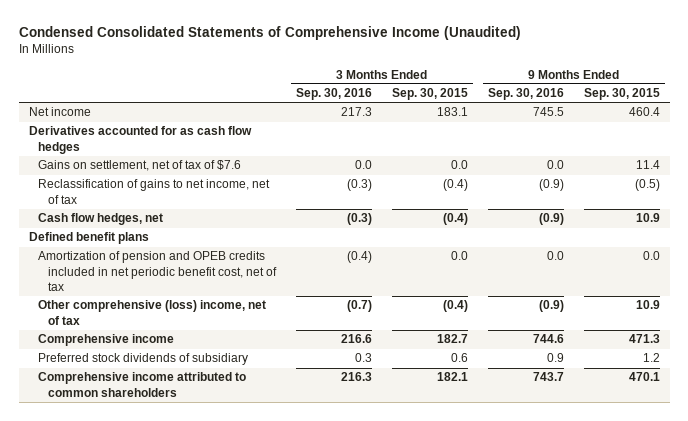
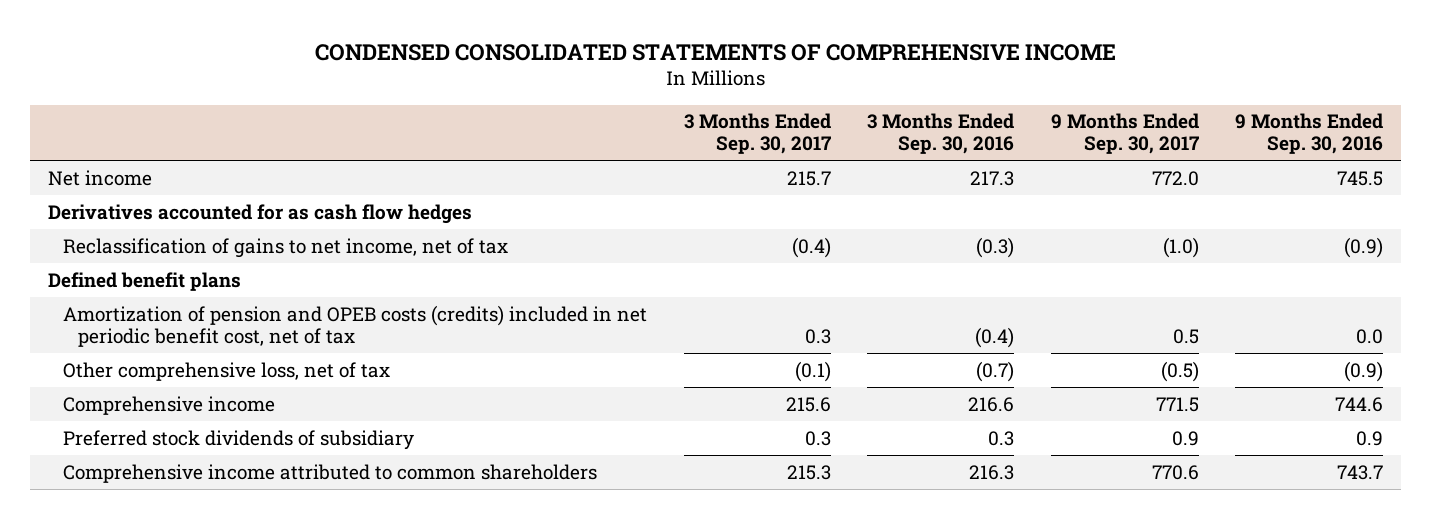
- Condensed Consolidated Statements of Comprehensive Income (Unaudited)
+ CONDENSED CONSOLIDATED STATEMENTS OF COMPREHENSIVE INCOME
- | 3 Months Ended Sep. 30, 2016 | 3 Months Ended Sep. 30, 2015 | 9 Months Ended Sep. 30, 2016 | 9 Months Ended Sep. 30, 2015
+ | 3 Months Ended Sep. 30, 2017 | 3 Months Ended Sep. 30, 2016 | 9 Months Ended Sep. 30, 2017 | 9 Months Ended Sep. 30, 2016
- Gains on settlement, net of tax of $7.6 | 0.0 | 0.0 | 0.0 | 11.4
- Cash flow hedges, net | (0.3) | (0.4) | (0.9) | 10.9
- Amortization of pension and OPEB credits included in net periodic benefit cost, net of tax | (0.4) | 0.0 | 0.0 | 0.0
- Other comprehensive (loss) income, net of tax | (0.7) | (0.4) | (0.9) | 10.9
+ Amortization of pension and OPEB costs (credits) included in net periodic benefit cost, net of tax | 0.3 | (0.4) | 0.5 | 0.0
+ Other comprehensive loss, net of tax | (0.1) | (0.7) | (0.5) | (0.9)

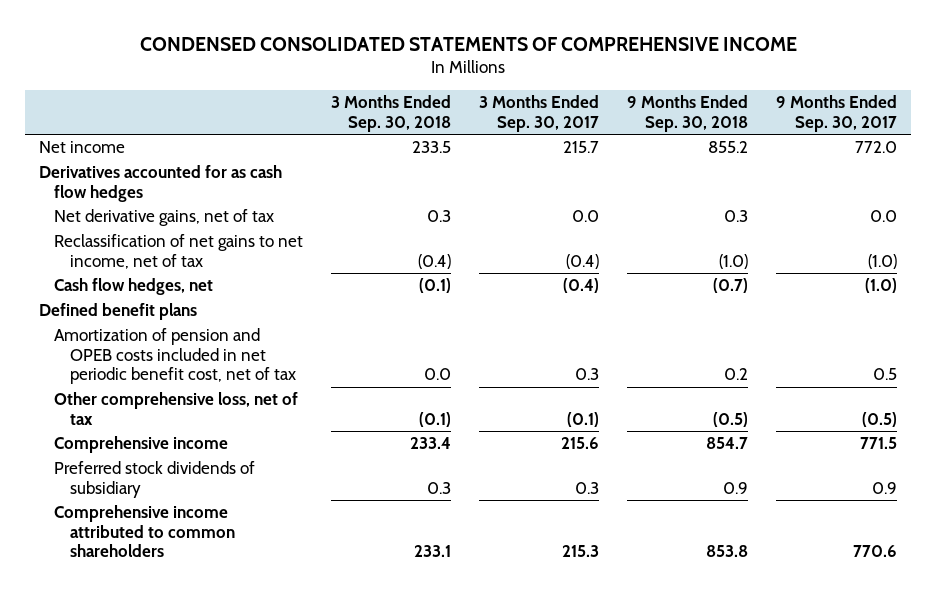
- | 3 Months Ended Sep. 30, 2017 | 3 Months Ended Sep. 30, 2016 | 9 Months Ended Sep. 30, 2017 | 9 Months Ended Sep. 30, 2016
+ | 3 Months Ended Sep. 30, 2018 | 3 Months Ended Sep. 30, 2017 | 9 Months Ended Sep. 30, 2018 | 9 Months Ended Sep. 30, 2017
- Reclassification of gains to net income, net of tax | (0.4) | (0.3) | (1.0) | (0.9)
+ Net derivative gains, net of tax | 0.3 | 0.0 | 0.3 | 0.0
+ Reclassification of net gains to net income, net of tax | (0.4) | (0.4) | (1.0) | (1.0)
+ Cash flow hedges, net | (0.1) | (0.4) | (0.7) | (1.0)
- Amortization of pension and OPEB costs (credits) included in net periodic benefit cost, net of tax | 0.3 | (0.4) | 0.5 | 0.0
+ Amortization of pension and OPEB costs included in net periodic benefit cost, net of tax | 0.0 | 0.3 | 0.2 | 0.5

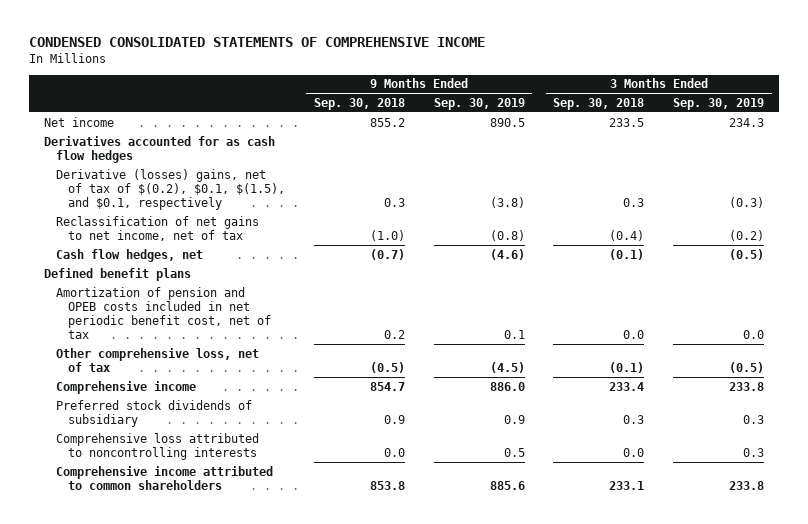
- | 3 Months Ended Sep. 30, 2018 | 3 Months Ended Sep. 30, 2017 | 9 Months Ended Sep. 30, 2018 | 9 Months Ended Sep. 30, 2017
+ | 9 Months Ended Sep. 30, 2018 | 9 Months Ended Sep. 30, 2019 | 3 Months Ended Sep. 30, 2018 | 3 Months Ended Sep. 30, 2019
- Net derivative gains, net of tax | 0.3 | 0.0 | 0.3 | 0.0
+ Derivative (losses) gains, net of tax of $(0.2), $0.1, $(1.5), and $0.1, respectively | 0.3 | (3.8) | 0.3 | (0.3)
+ Comprehensive loss attributed to noncontrolling interests | 0.0 | 0.5 | 0.0 | 0.3

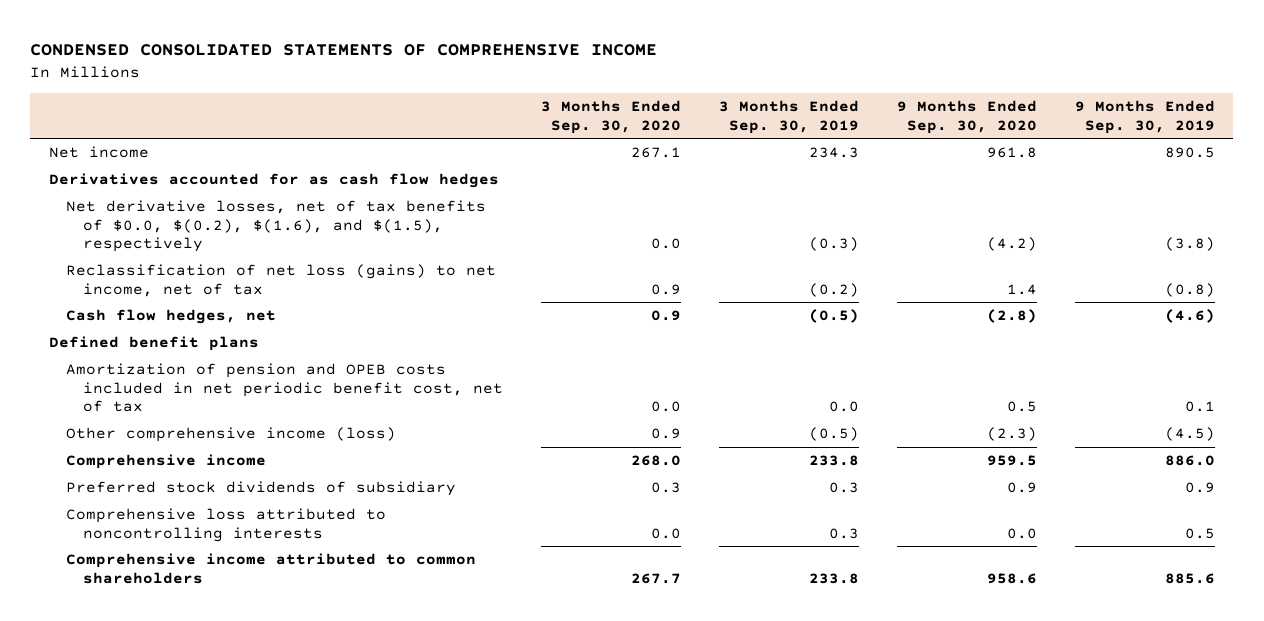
- | 9 Months Ended Sep. 30, 2018 | 9 Months Ended Sep. 30, 2019 | 3 Months Ended Sep. 30, 2018 | 3 Months Ended Sep. 30, 2019
+ | 3 Months Ended Sep. 30, 2020 | 3 Months Ended Sep. 30, 2019 | 9 Months Ended Sep. 30, 2020 | 9 Months Ended Sep. 30, 2019
- Derivative (losses) gains, net of tax of $(0.2), $0.1, $(1.5), and $0.1, respectively | 0.3 | (3.8) | 0.3 | (0.3)
- Reclassification of net gains to net income, net of tax | (1.0) | (0.8) | (0.4) | (0.2)
+ Net derivative losses, net of tax benefits of $0.0, $(0.2), $(1.6), and $(1.5), respectively | 0.0 | (0.3) | (4.2) | (3.8)
+ Reclassification of net loss (gains) to net income, net of tax | 0.9 | (0.2) | 1.4 | (0.8)
- Other comprehensive loss, net of tax | (0.5) | (4.5) | (0.1) | (0.5)
+ Other comprehensive income (loss) | 0.9 | (0.5) | (2.3) | (4.5)

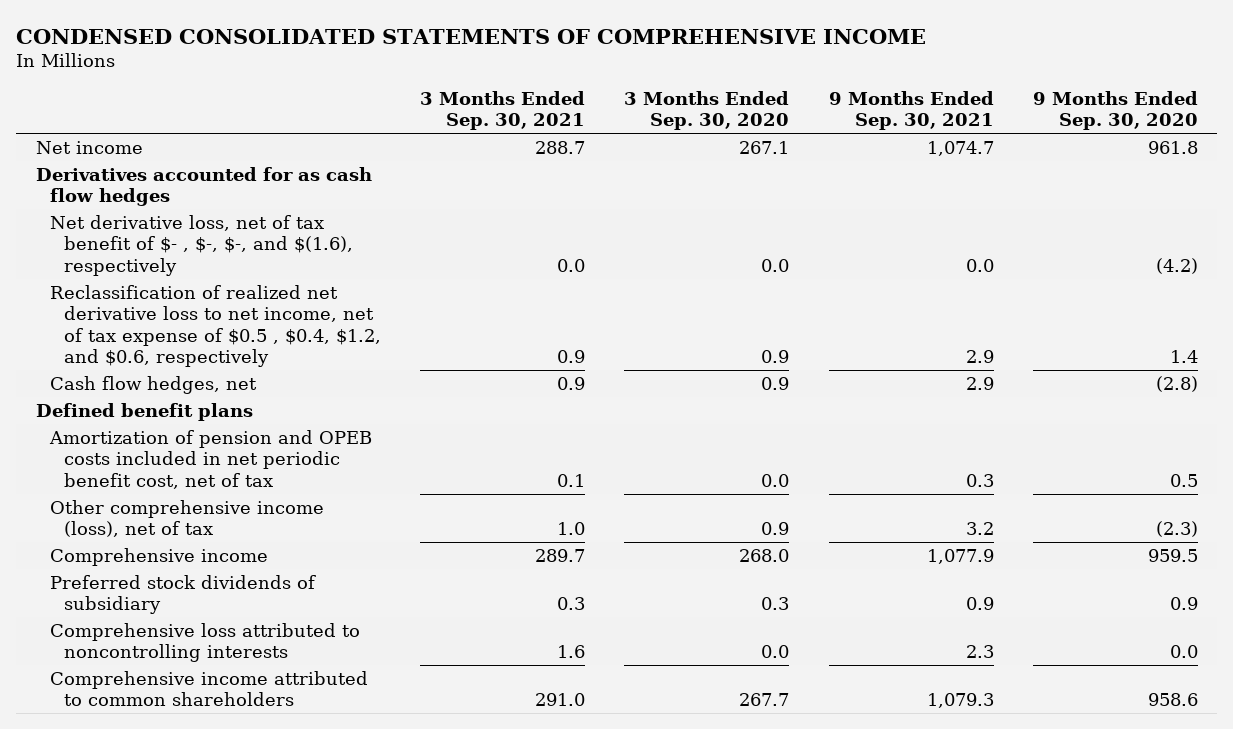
- | 3 Months Ended Sep. 30, 2020 | 3 Months Ended Sep. 30, 2019 | 9 Months Ended Sep. 30, 2020 | 9 Months Ended Sep. 30, 2019
+ | 3 Months Ended Sep. 30, 2021 | 3 Months Ended Sep. 30, 2020 | 9 Months Ended Sep. 30, 2021 | 9 Months Ended Sep. 30, 2020
- Net derivative losses, net of tax benefits of $0.0, $(0.2), $(1.6), and $(1.5), respectively | 0.0 | (0.3) | (4.2) | (3.8)
- Reclassification of net loss (gains) to net income, net of tax | 0.9 | (0.2) | 1.4 | (0.8)
+ Net derivative loss, net of tax benefit of $- , $-, $-, and $(1.6), respectively | 0.0 | 0.0 | 0.0 | (4.2)
+ Reclassification of realized net derivative loss to net income, net of tax expense of $0.5 , $0.4, $1.2, and $0.6, respectively | 0.9 | 0.9 | 2.9 | 1.4
- Other comprehensive income (loss) | 0.9 | (0.5) | (2.3) | (4.5)
+ Other comprehensive income (loss), net of tax | 1.0 | 0.9 | 3.2 | (2.3)

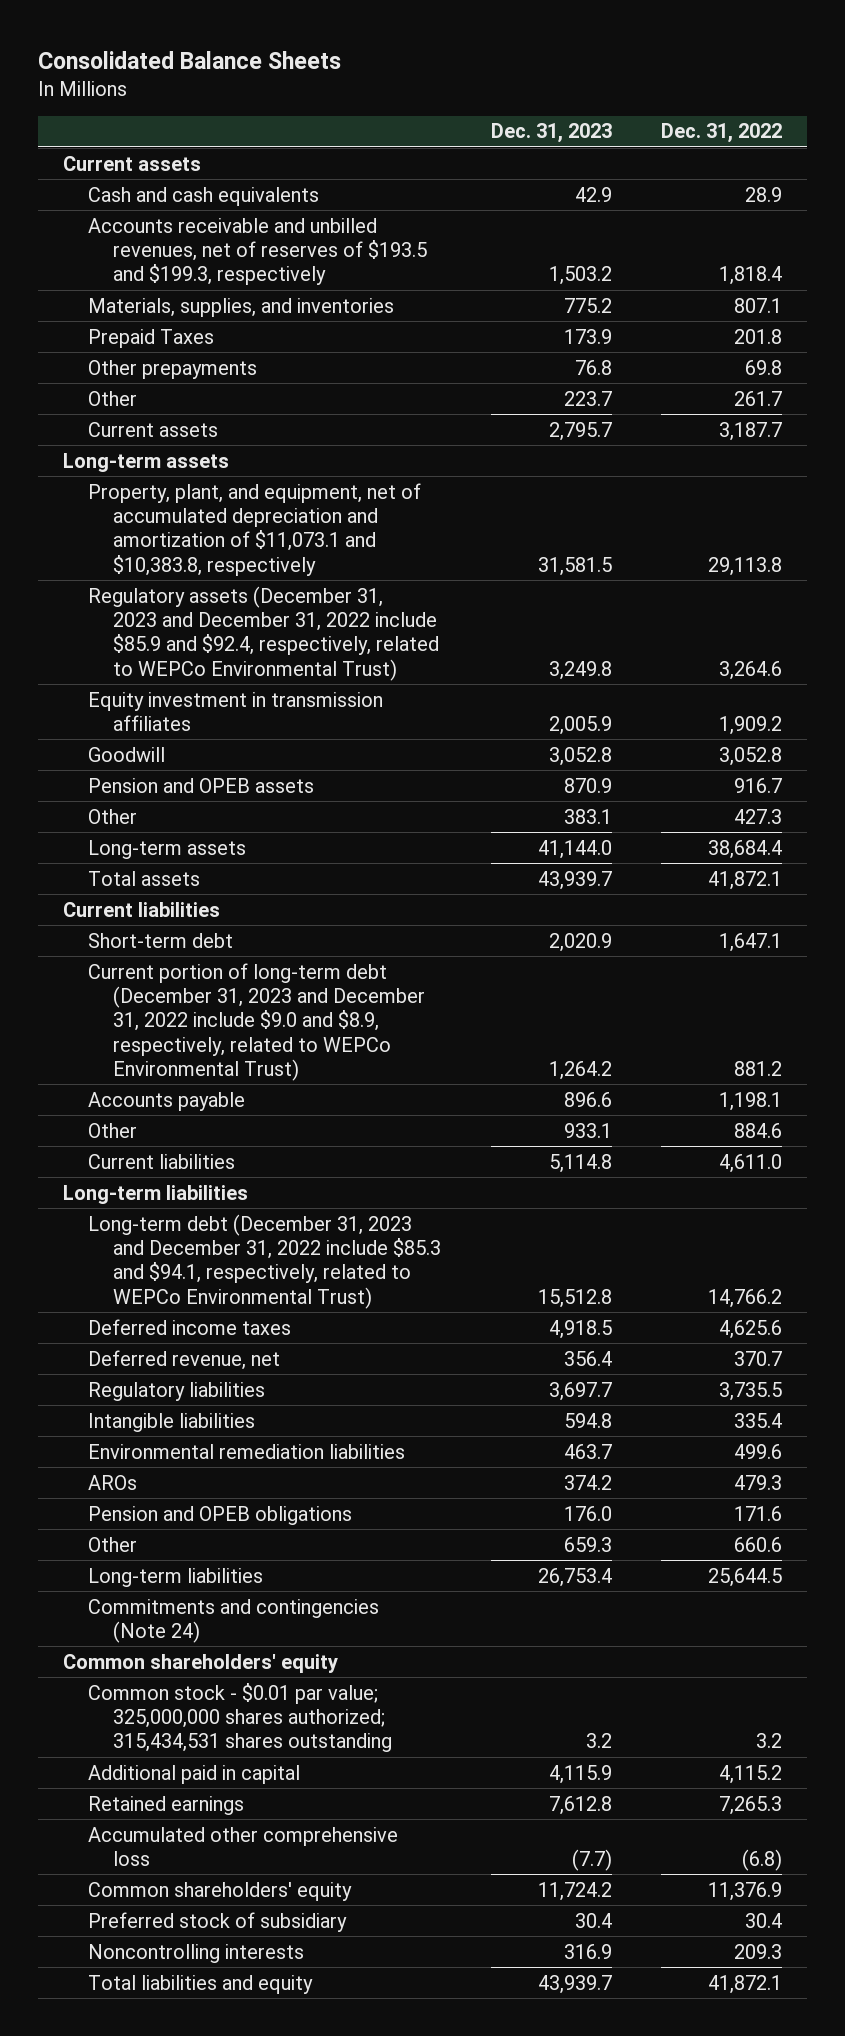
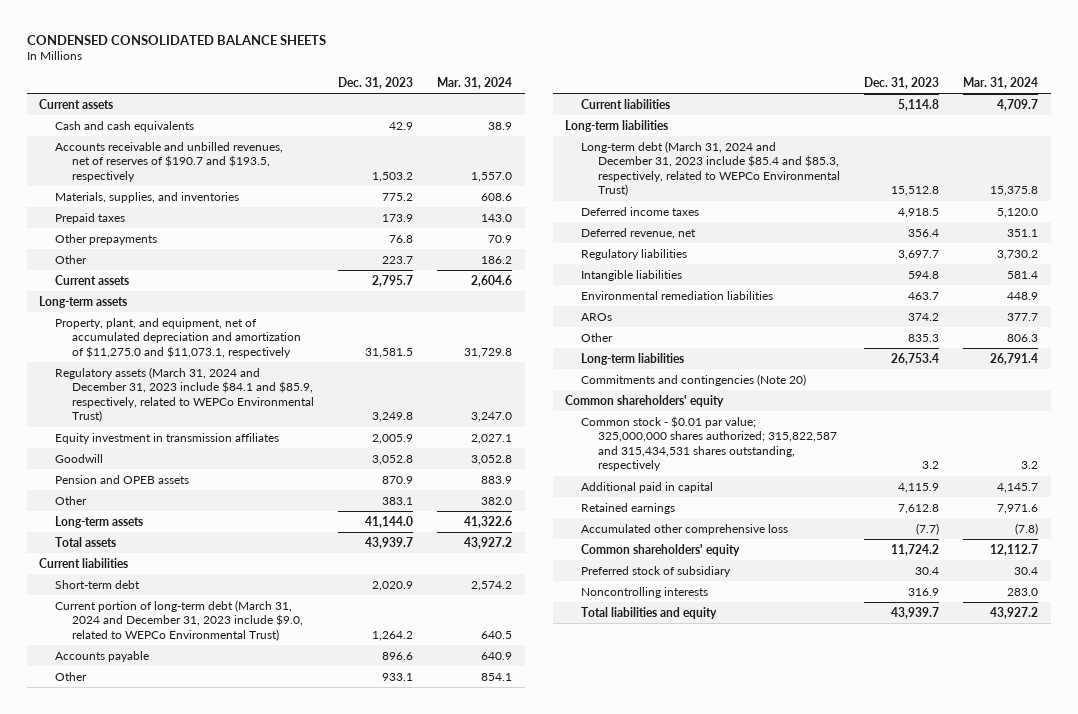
- Consolidated Balance Sheets
+ CONDENSED CONSOLIDATED BALANCE SHEETS
- | Dec. 31, 2023 | Dec. 31, 2022
+ | Dec. 31, 2023 | Mar. 31, 2024
- Accounts receivable and unbilled revenues, net of reserves of $193.5 and $199.3, respectively | 1,503.2 | 1,818.4
+ Accounts receivable and unbilled revenues, net of reserves of $190.7 and $193.5, respectively | 1,503.2 | 1,557.0
- Prepaid Taxes | 173.9 | 201.8
+ Prepaid taxes | 173.9 | 143.0
- Property, plant, and equipment, net of accumulated depreciation and amortization of $11,073.1 and $10,383.8, respectively | 31,581.5 | 29,113.8
- Regulatory assets (December 31, 2023 and December 31, 2022 include $85.9 and $92.4, respectively, related to WEPCo Environmental Trust) | 3,249.8 | 3,264.6
+ Property, plant, and equipment, net of accumulated depreciation and amortization of $11,275.0 and $11,073.1, respectively | 31,581.5 | 31,729.8
+ Regulatory assets (March 31, 2024 and December 31, 2023 include $84.1 and $85.9, respectively, related to WEPCo Environmental Trust) | 3,249.8 | 3,247.0
- Current portion of long-term debt (December 31, 2023 and December 31, 2022 include $9.0 and $8.9, respectively, related to WEPCo Environmental Trust) | 1,264.2 | 881.2
+ Current portion of long-term debt (March 31, 2024 and December 31, 2023 include $9.0, related to WEPCo Environmental Trust) | 1,264.2 | 640.5
- Long-term debt (December 31, 2023 and December 31, 2022 include $85.3 and $94.1, respectively, related to WEPCo Environmental Trust) | 15,512.8 | 14,766.2
+ Long-term debt (March 31, 2024 and December 31, 2023 include $85.4 and $85.3, respectively, related to WEPCo Environmental Trust) | 15,512.8 | 15,375.8
- Pension and OPEB obligations | 176.0 | 171.6
- Other | 659.3 | 660.6
+ Other | 835.3 | 806.3
- Commitments and contingencies (Note 24)
+ Commitments and contingencies (Note 20)
- Common stock - $0.01 par value; 325,000,000 shares authorized; 315,434,531 shares outstanding | 3.2 | 3.2
+ Common stock - $0.01 par value; 325,000,000 shares authorized; 315,822,587 and 315,434,531 shares outstanding, respectively | 3.2 | 3.2

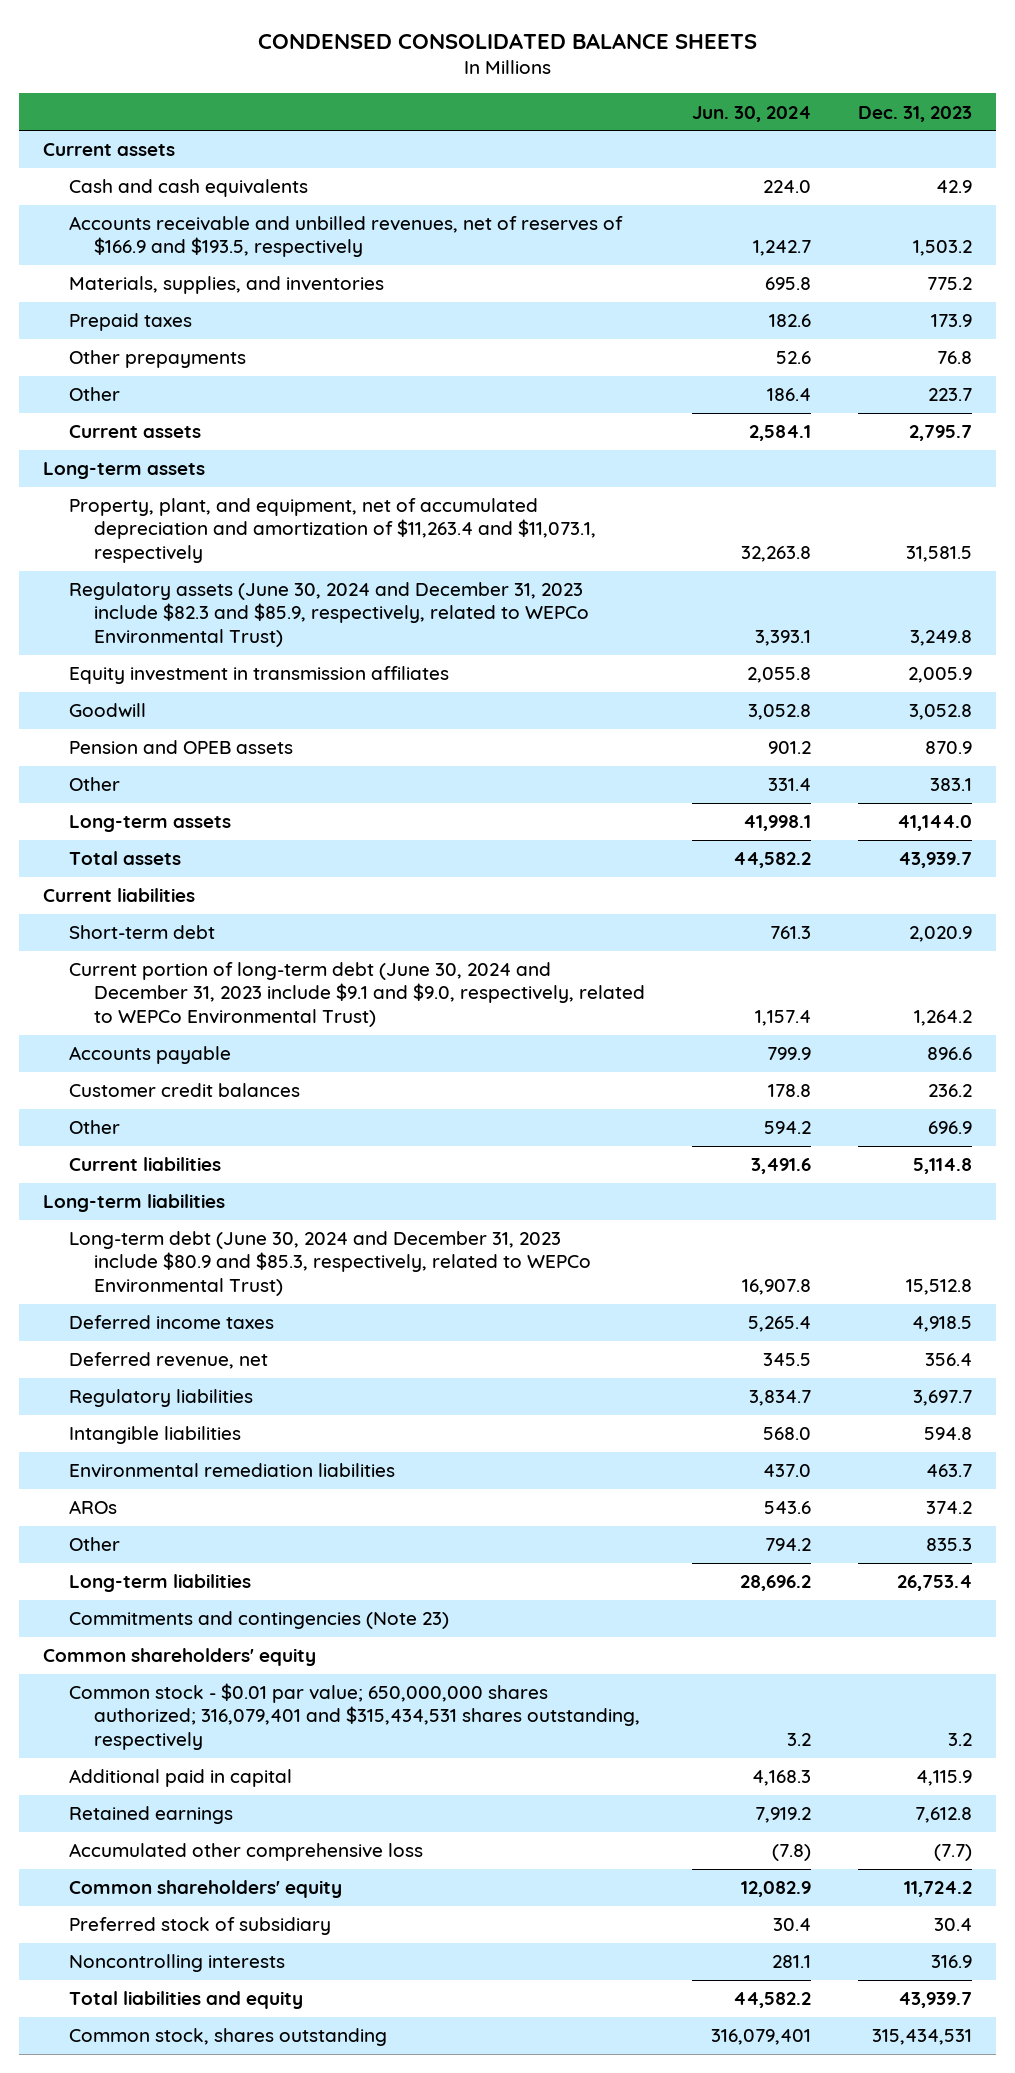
- | Dec. 31, 2023 | Mar. 31, 2024
+ | Jun. 30, 2024 | Dec. 31, 2023
- Accounts receivable and unbilled revenues, net of reserves of $190.7 and $193.5, respectively | 1,503.2 | 1,557.0
+ Accounts receivable and unbilled revenues, net of reserves of $166.9 and $193.5, respectively | 1,242.7 | 1,503.2
- Property, plant, and equipment, net of accumulated depreciation and amortization of $11,275.0 and $11,073.1, respectively | 31,581.5 | 31,729.8
- Regulatory assets (March 31, 2024 and December 31, 2023 include $84.1 and $85.9, respectively, related to WEPCo Environmental Trust) | 3,249.8 | 3,247.0
+ Property, plant, and equipment, net of accumulated depreciation and amortization of $11,263.4 and $11,073.1, respectively | 32,263.8 | 31,581.5
+ Regulatory assets (June 30, 2024 and December 31, 2023 include $82.3 and $85.9, respectively, related to WEPCo Environmental Trust) | 3,393.1 | 3,249.8
- Current portion of long-term debt (March 31, 2024 and December 31, 2023 include $9.0, related to WEPCo Environmental Trust) | 1,264.2 | 640.5
+ Current portion of long-term debt (June 30, 2024 and December 31, 2023 include $9.1 and $9.0, respectively, related to WEPCo Environmental Trust) | 1,157.4 | 1,264.2
- Other | 933.1 | 854.1
+ Customer credit balances | 178.8 | 236.2
+ Other | 594.2 | 696.9
- Long-term debt (March 31, 2024 and December 31, 2023 include $85.4 and $85.3, respectively, related to WEPCo Environmental Trust) | 15,512.8 | 15,375.8
+ Long-term debt (June 30, 2024 and December 31, 2023 include $80.9 and $85.3, respectively, related to WEPCo Environmental Trust) | 16,907.8 | 15,512.8
- Commitments and contingencies (Note 20)
+ Commitments and contingencies (Note 23)
- Common stock - $0.01 par value; 325,000,000 shares authorized; 315,822,587 and 315,434,531 shares outstanding, respectively | 3.2 | 3.2
+ Common stock - $0.01 par value; 650,000,000 shares authorized; 316,079,401 and $315,434,531 shares outstanding, respectively | 3.2 | 3.2
+ Common stock, shares outstanding | 316,079,401 | 315,434,531

